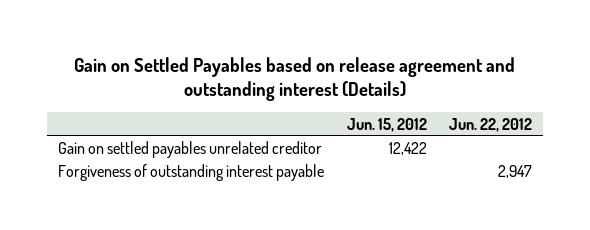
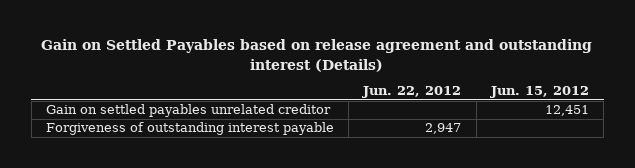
- | Jun. 15, 2012 | Jun. 22, 2012
+ | Jun. 22, 2012 | Jun. 15, 2012
- Gain on settled payables unrelated creditor | 12,422 |
+ Gain on settled payables unrelated creditor | | 12,451

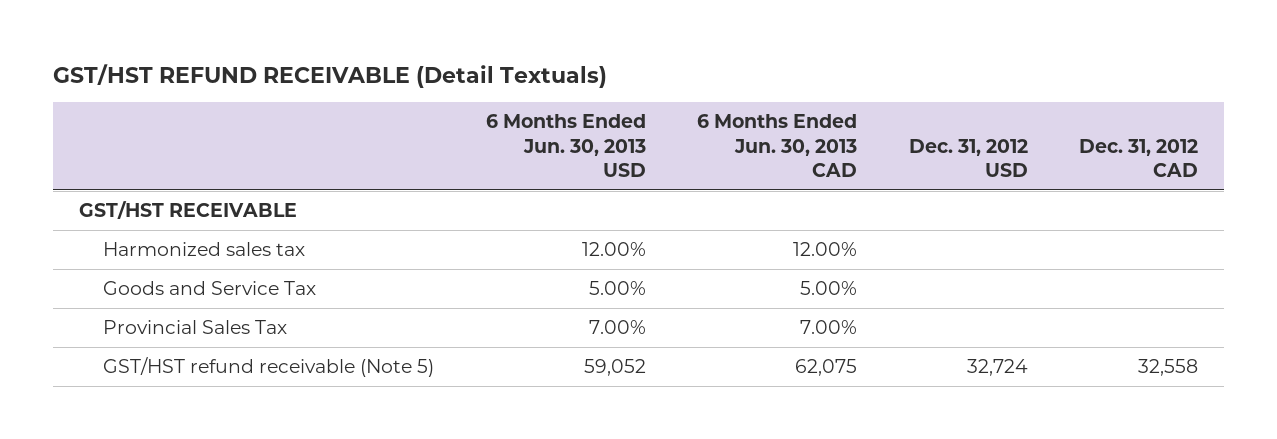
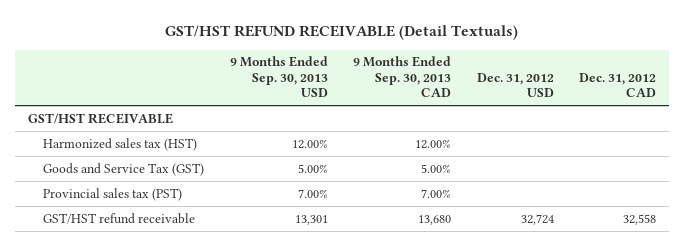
- | 6 Months Ended Jun. 30, 2013 USD | 6 Months Ended Jun. 30, 2013 CAD | Dec. 31, 2012 USD | Dec. 31, 2012 CAD
+ | 9 Months Ended Sep. 30, 2013 USD | 9 Months Ended Sep. 30, 2013 CAD | Dec. 31, 2012 USD | Dec. 31, 2012 CAD
- Harmonized sales tax | 12.00% | 12.00% | |
- Goods and Service Tax | 5.00% | 5.00% | |
- Provincial Sales Tax | 7.00% | 7.00% | |
- GST/HST refund receivable (Note 5) | 59,052 | 62,075 | 32,724 | 32,558
+ Harmonized sales tax (HST) | 12.00% | 12.00% | |
+ Goods and Service Tax (GST) | 5.00% | 5.00% | |
+ Provincial sales tax (PST) | 7.00% | 7.00% | |
+ GST/HST refund receivable | 13,301 | 13,680 | 32,724 | 32,558

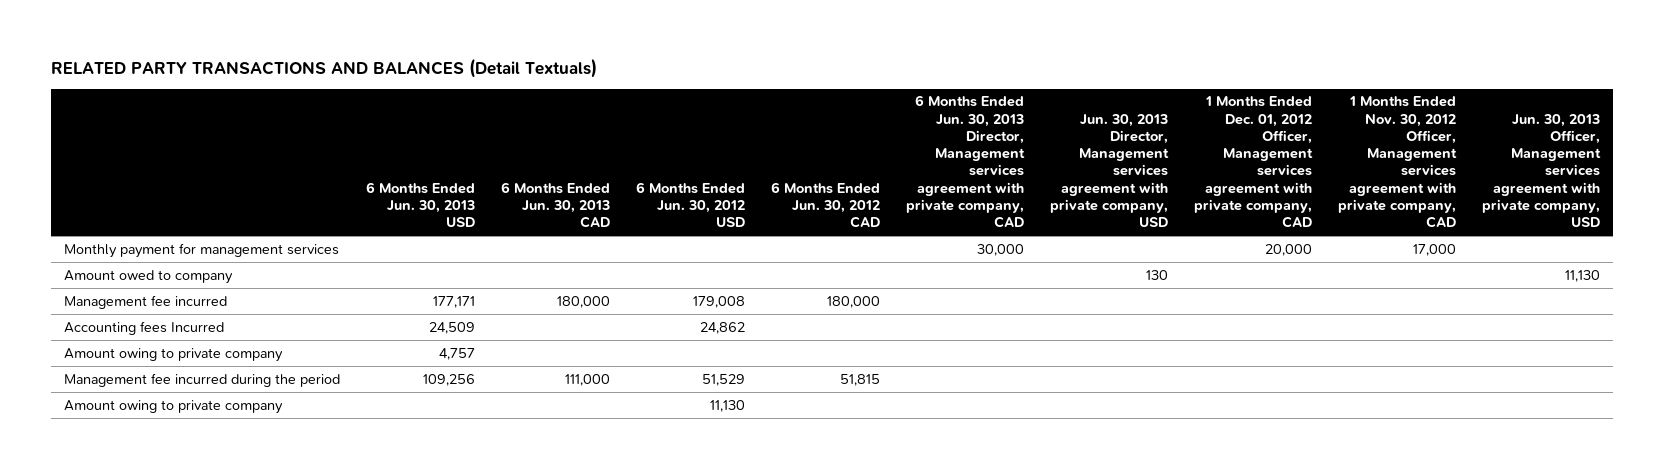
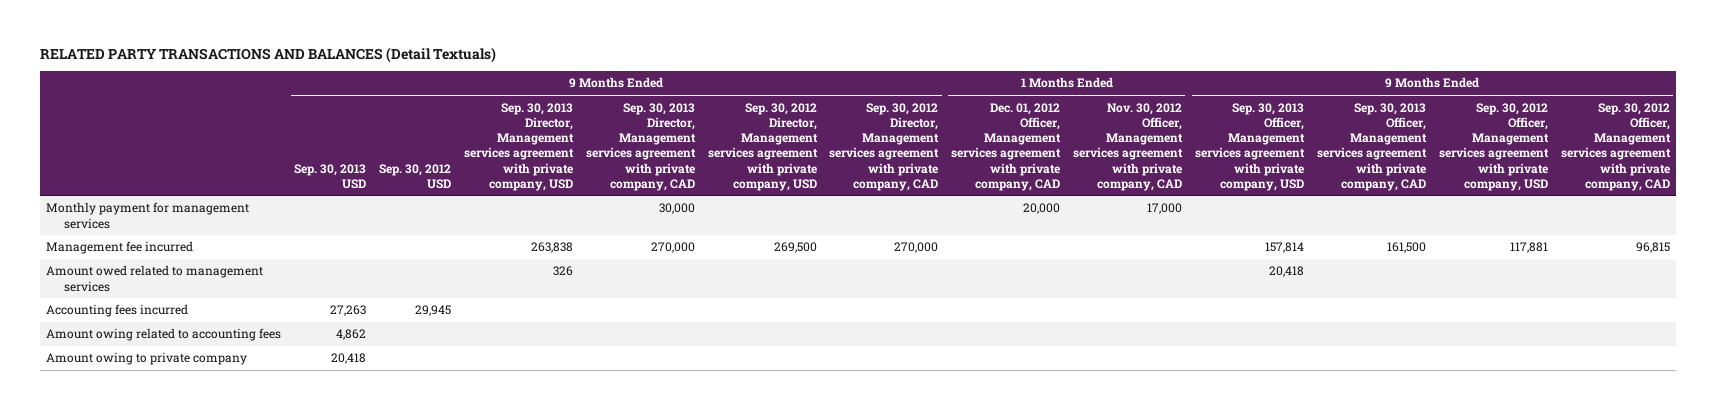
- | 6 Months Ended Jun. 30, 2013 USD | 6 Months Ended Jun. 30, 2013 CAD | 6 Months Ended Jun. 30, 2012 USD | 6 Months Ended Jun. 30, 2012 CAD | 6 Months Ended Jun. 30, 2013 Director, Management services agreement with private company, CAD | Jun. 30, 2013 Director, Management services agreement with private company, USD | 1 Months Ended Dec. 01, 2012 Officer, Management services agreement with private company, CAD | 1 Months Ended Nov. 30, 2012 Officer, Management services agreement with private company, CAD | Jun. 30, 2013 Officer, Management services agreement with private company, USD
+ | 9 Months Ended Sep. 30, 2013 USD | 9 Months Ended Sep. 30, 2012 USD | 9 Months Ended Sep. 30, 2013 Director, Management services agreement with private company, USD | 9 Months Ended Sep. 30, 2013 Director, Management services agreement with private company, CAD | 9 Months Ended Sep. 30, 2012 Director, Management services agreement with private company, USD | 9 Months Ended Sep. 30, 2012 Director, Management services agreement with private company, CAD | 1 Months Ended Dec. 01, 2012 Officer, Management services agreement with private company, CAD | 1 Months Ended Nov. 30, 2012 Officer, Management services agreement with private company, CAD | 9 Months Ended Sep. 30, 2013 Officer, Management services agreement with private company, USD | 9 Months Ended Sep. 30, 2013 Officer, Management services agreement with private company, CAD | 9 Months Ended Sep. 30, 2012 Officer, Management services agreement with private company, USD | 9 Months Ended Sep. 30, 2012 Officer, Management services agreement with private company, CAD
- Amount owed to company | | | | | | 130 | | | 11,130
- Accounting fees Incurred | 24,509 | | 24,862 | | | | | |
- Amount owing to private company | 4,757 | | | | | | | |
- Management fee incurred during the period | 109,256 | 111,000 | 51,529 | 51,815 | | | | |
+ Amount owed related to management services | | | 326 | | | | | | 20,418 | | |
+ Accounting fees incurred | 27,263 | 29,945 | | | | | | | | | |
+ Amount owing related to accounting fees | 4,862 | | | | | | | | | | |

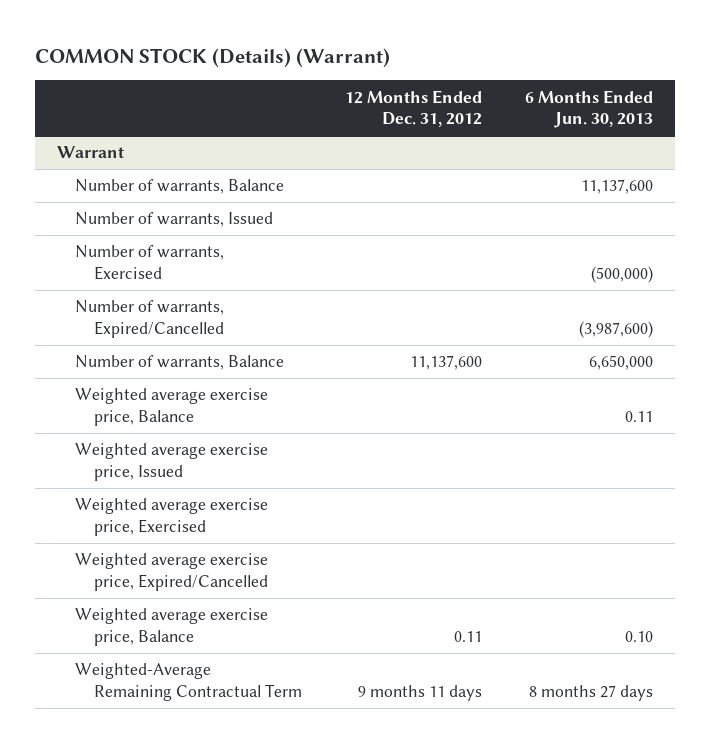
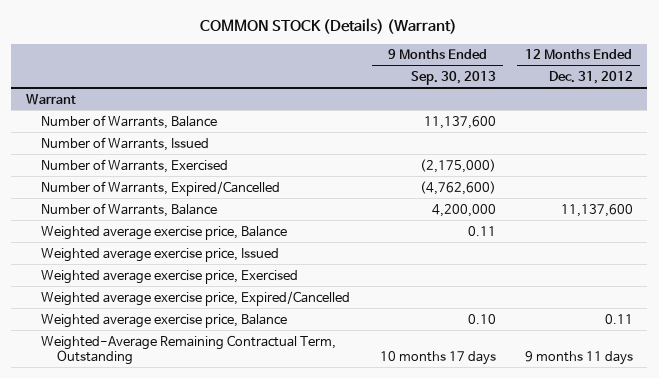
- | 12 Months Ended Dec. 31, 2012 | 6 Months Ended Jun. 30, 2013
+ | 9 Months Ended Sep. 30, 2013 | 12 Months Ended Dec. 31, 2012
@ Warrant
- Number of warrants, Balance | | 11,137,600
- Number of warrants, Issued
- Number of warrants, Exercised | | (500,000)
- Number of warrants, Expired/Cancelled | | (3,987,600)
- Number of warrants, Balance | 11,137,600 | 6,650,000
+ Number of Warrants, Balance | 11,137,600 |
+ Number of Warrants, Issued
+ Number of Warrants, Exercised | (2,175,000) |
+ Number of Warrants, Expired/Cancelled | (4,762,600) |
+ Number of Warrants, Balance | 4,200,000 | 11,137,600
- Weighted-Average Remaining Contractual Term | 9 months 11 days | 8 months 27 days
+ Weighted-Average Remaining Contractual Term, Outstanding | 10 months 17 days | 9 months 11 days

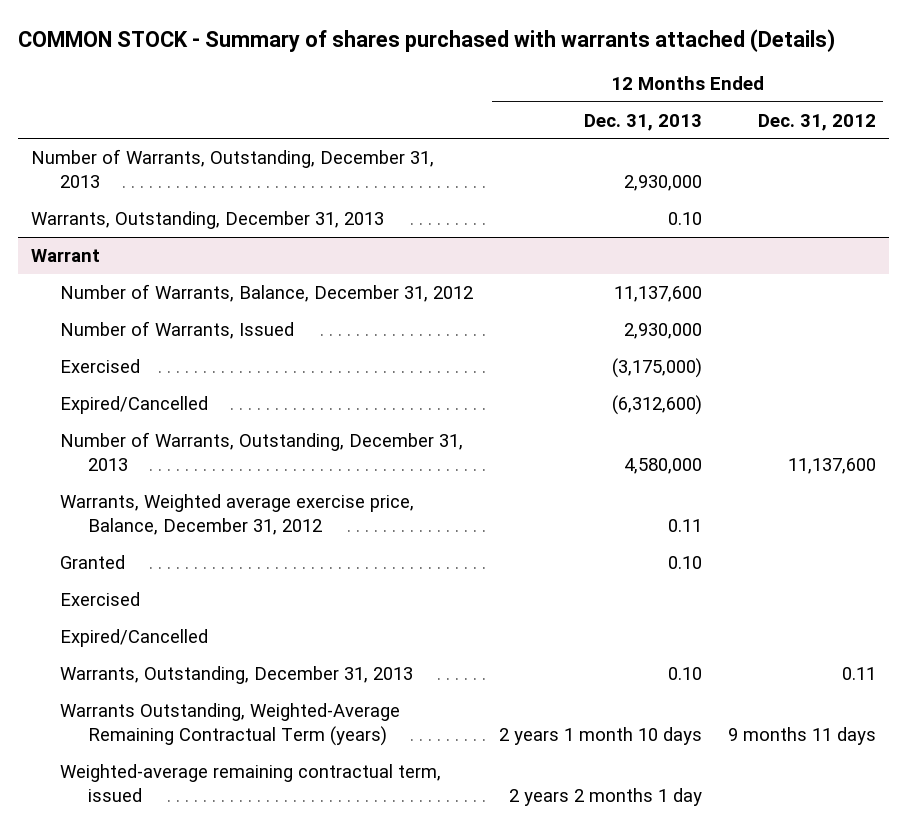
- COMMON STOCK (Details) (Warrant)
+ COMMON STOCK - Summary of shares purchased with warrants attached (Details)
- | 9 Months Ended Sep. 30, 2013 | 12 Months Ended Dec. 31, 2012
+ | 12 Months Ended Dec. 31, 2013 | 12 Months Ended Dec. 31, 2012
+ Number of Warrants, Outstanding, December 31, 2013 | 2,930,000 |
+ Warrants, Outstanding, December 31, 2013 | 0.10 |
@ Warrant
- Number of Warrants, Balance | 11,137,600 |
+ Number of Warrants, Balance, December 31, 2012 | 11,137,600 |
- Number of Warrants, Exercised | (2,175,000) |
- Number of Warrants, Expired/Cancelled | (4,762,600) |
- Number of Warrants, Balance | 4,200,000 | 11,137,600
- Weighted average exercise price, Balance | 0.11 |
- Weighted average exercise price, Issued
- Weighted average exercise price, Exercised
- Weighted average exercise price, Expired/Cancelled
- Weighted average exercise price, Balance | 0.10 | 0.11
- Weighted-Average Remaining Contractual Term, Outstanding | 10 months 17 days | 9 months 11 days
+ Exercised | (3,175,000) |
+ Expired/Cancelled | (6,312,600) |
+ Number of Warrants, Outstanding, December 31, 2013 | 4,580,000 | 11,137,600
+ Warrants, Weighted average exercise price, Balance, December 31, 2012 | 0.11 |
+ Granted | 0.10 |
+ Exercised
+ Expired/Cancelled
+ Warrants, Outstanding, December 31, 2013 | 0.10 | 0.11
+ Warrants Outstanding, Weighted-Average Remaining Contractual Term (years) | 2 years 1 month 10 days | 9 months 11 days
+ Weighted-average remaining contractual term, issued | 2 years 2 months 1 day |

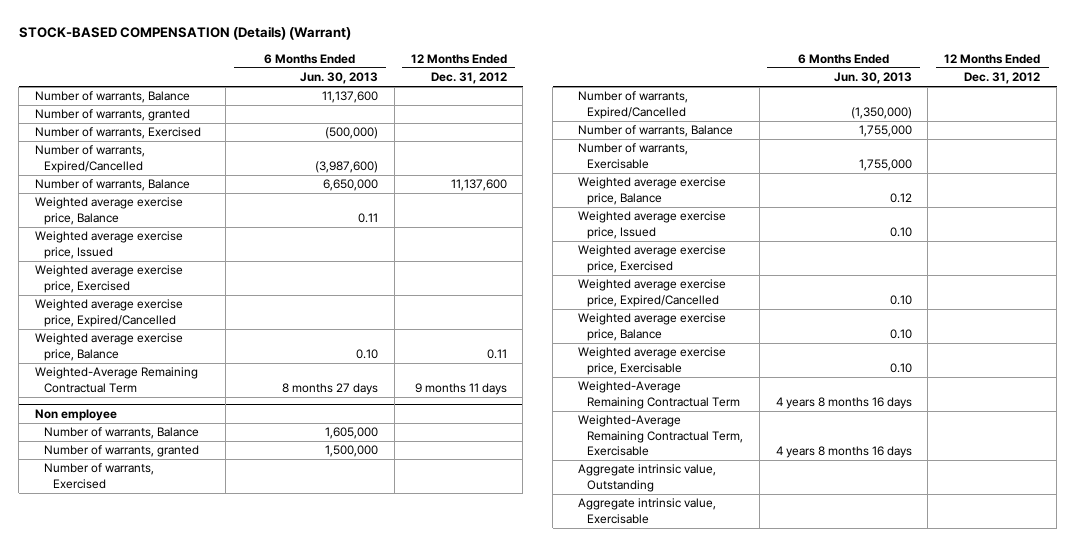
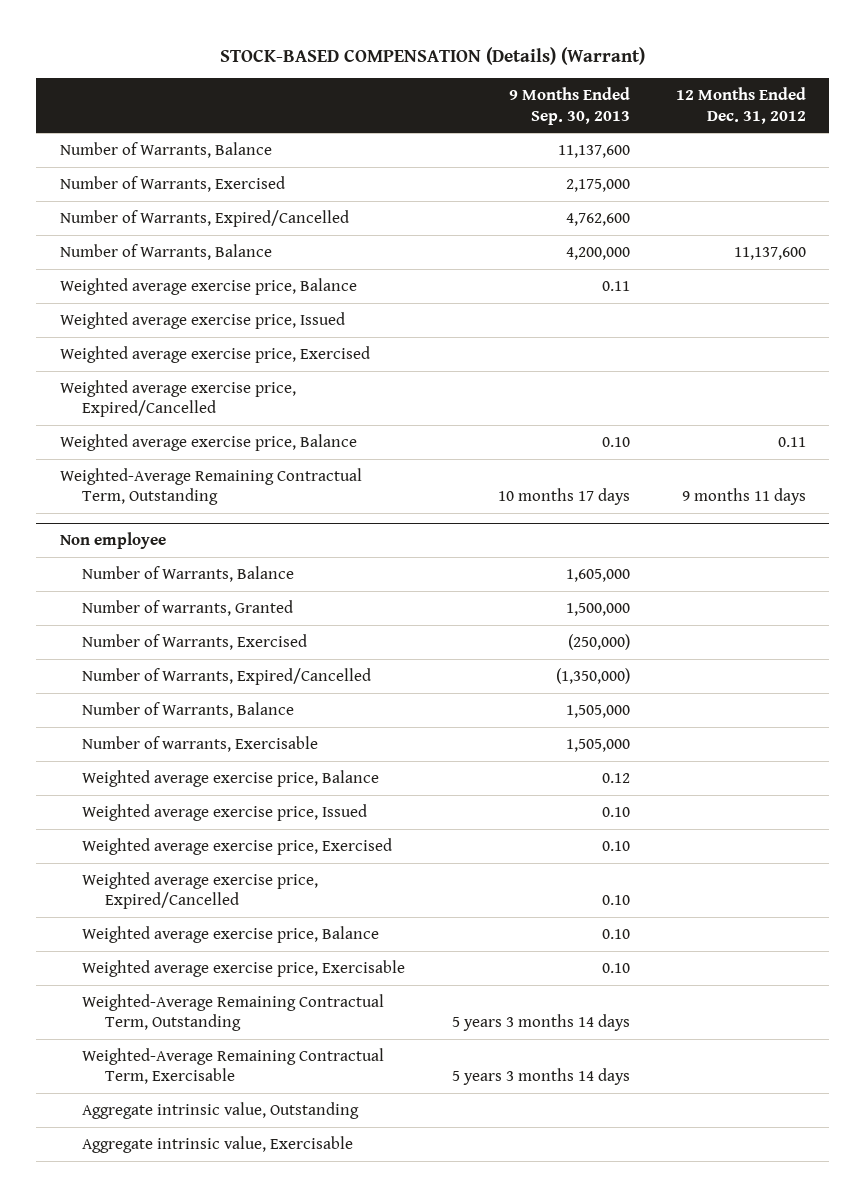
- | 6 Months Ended Jun. 30, 2013 | 12 Months Ended Dec. 31, 2012
+ | 9 Months Ended Sep. 30, 2013 | 12 Months Ended Dec. 31, 2012
- Number of warrants, Balance | 11,137,600 |
- Number of warrants, granted
- Number of warrants, Exercised | (500,000) |
- Number of warrants, Expired/Cancelled | (3,987,600) |
- Number of warrants, Balance | 6,650,000 | 11,137,600
+ Number of Warrants, Balance | 11,137,600 |
+ Number of Warrants, Exercised | 2,175,000 |
+ Number of Warrants, Expired/Cancelled | 4,762,600 |
+ Number of Warrants, Balance | 4,200,000 | 11,137,600
- Weighted-Average Remaining Contractual Term | 8 months 27 days | 9 months 11 days
+ Weighted-Average Remaining Contractual Term, Outstanding | 10 months 17 days | 9 months 11 days
@ Non employee
- Number of warrants, Balance | 1,605,000 |
- Number of warrants, granted | 1,500,000 |
- Number of warrants, Exercised
- Number of warrants, Expired/Cancelled | (1,350,000) |
- Number of warrants, Balance | 1,755,000 |
+ Number of Warrants, Balance | 1,605,000 |
+ Number of warrants, Granted | 1,500,000 |
+ Number of Warrants, Exercised | (250,000) |
+ Number of Warrants, Expired/Cancelled | (1,350,000) |
+ Number of Warrants, Balance | 1,505,000 |
- Weighted-Average Remaining Contractual Term | 4 years 8 months 16 days |
+ Weighted-Average Remaining Contractual Term, Outstanding | 5 years 3 months 14 days |

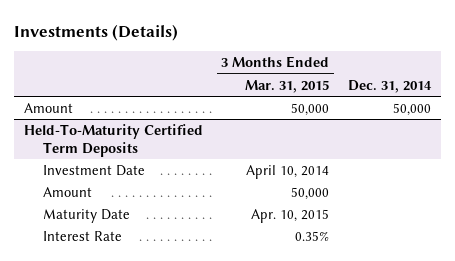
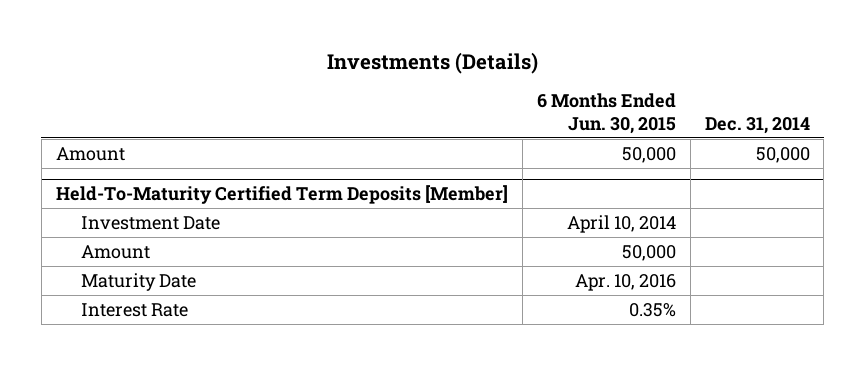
- | 3 Months Ended Mar. 31, 2015 | Dec. 31, 2014
+ | 6 Months Ended Jun. 30, 2015 | Dec. 31, 2014
- Held-To-Maturity Certified Term Deposits
+ Held-To-Maturity Certified Term Deposits [Member]

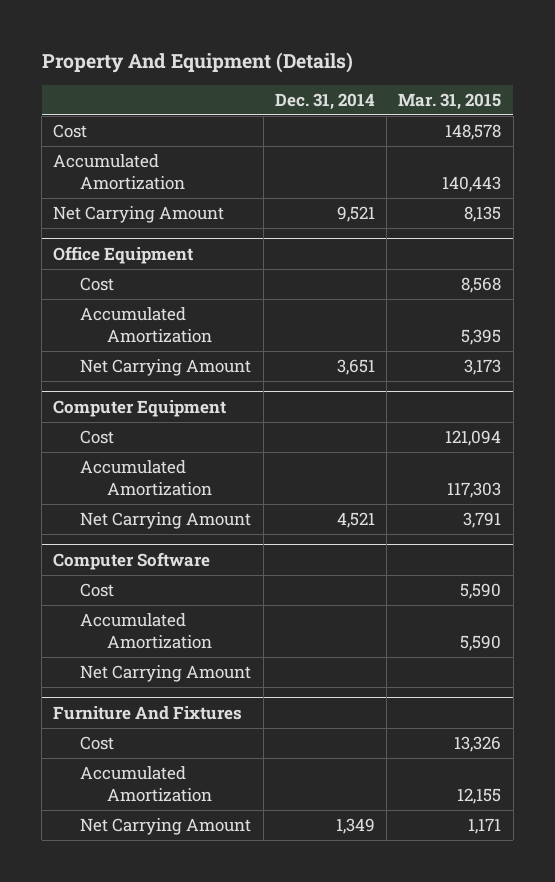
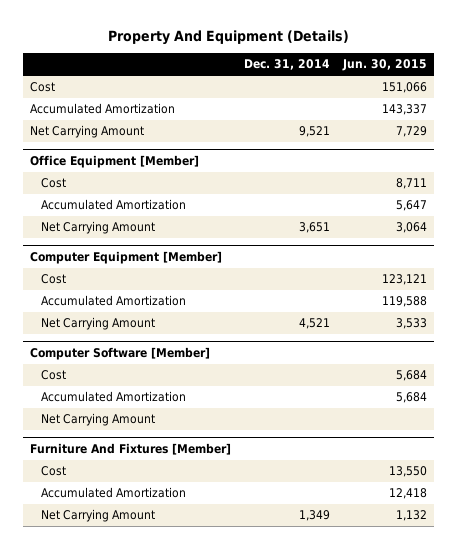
- | Dec. 31, 2014 | Mar. 31, 2015
+ | Dec. 31, 2014 | Jun. 30, 2015
- Office Equipment
+ Office Equipment [Member]
- Computer Equipment
+ Computer Equipment [Member]
- Computer Software
+ Computer Software [Member]
- Furniture And Fixtures
+ Furniture And Fixtures [Member]

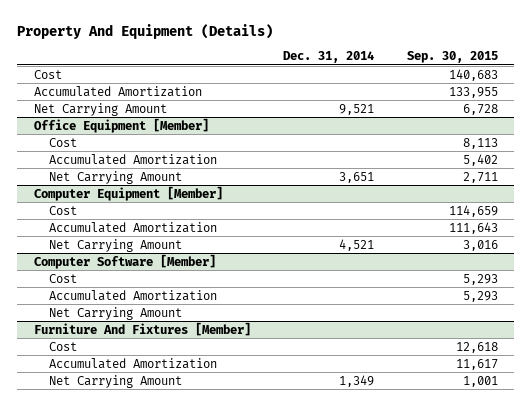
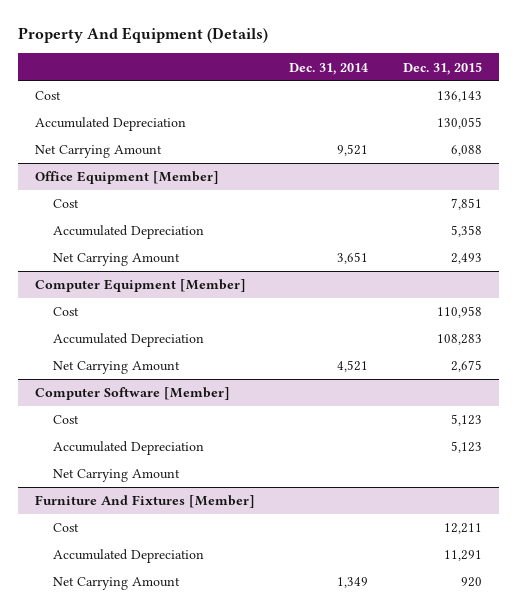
- | Dec. 31, 2014 | Sep. 30, 2015
+ | Dec. 31, 2014 | Dec. 31, 2015
- Accumulated Amortization | | 133,955
+ Accumulated Depreciation | | 130,055
@ Office Equipment [Member]
- Accumulated Amortization | | 5,402
+ Accumulated Depreciation | | 5,358
@ Computer Equipment [Member]
- Accumulated Amortization | | 111,643
+ Accumulated Depreciation | | 108,283
@ Computer Software [Member]
- Accumulated Amortization | | 5,293
+ Accumulated Depreciation | | 5,123
@ Furniture And Fixtures [Member]
- Accumulated Amortization | | 11,617
+ Accumulated Depreciation | | 11,291

